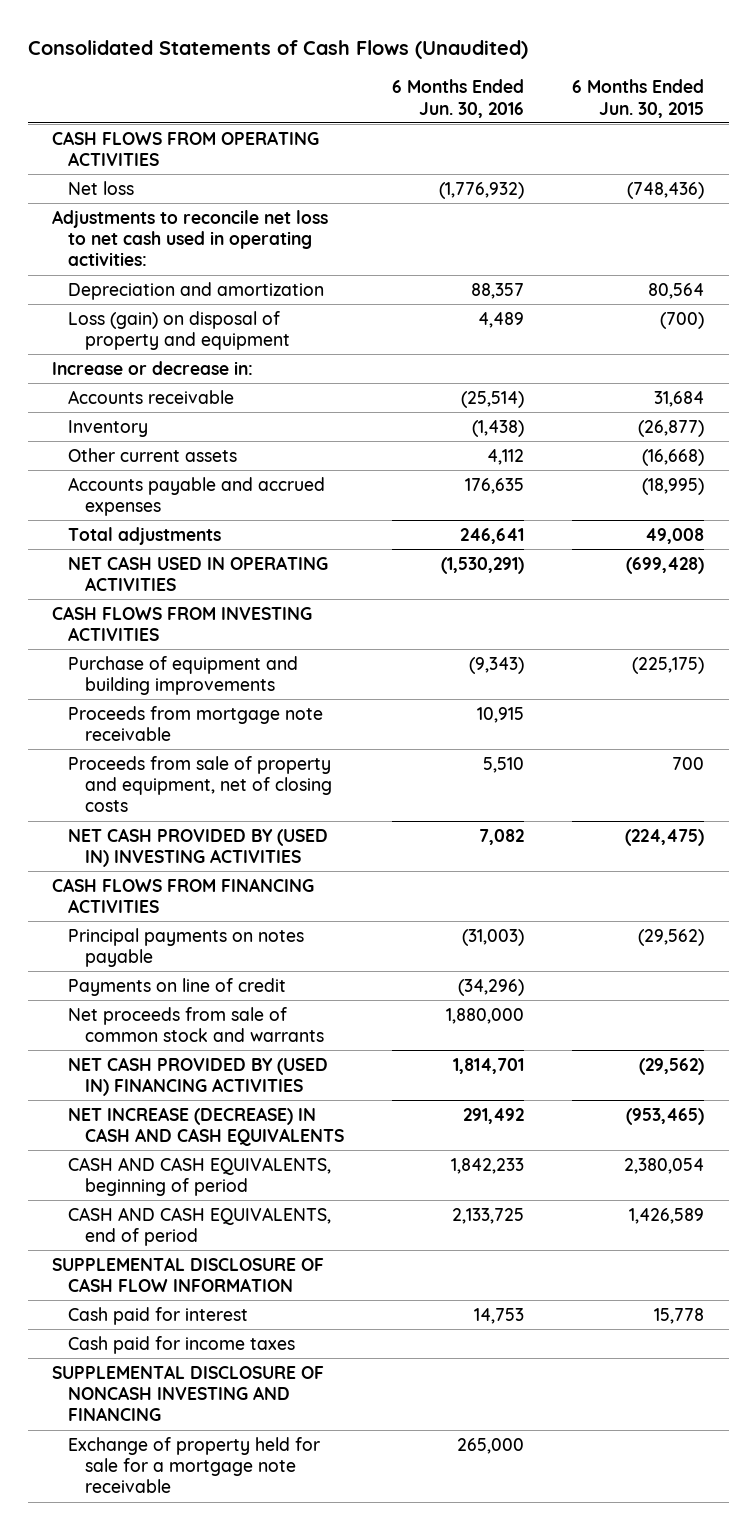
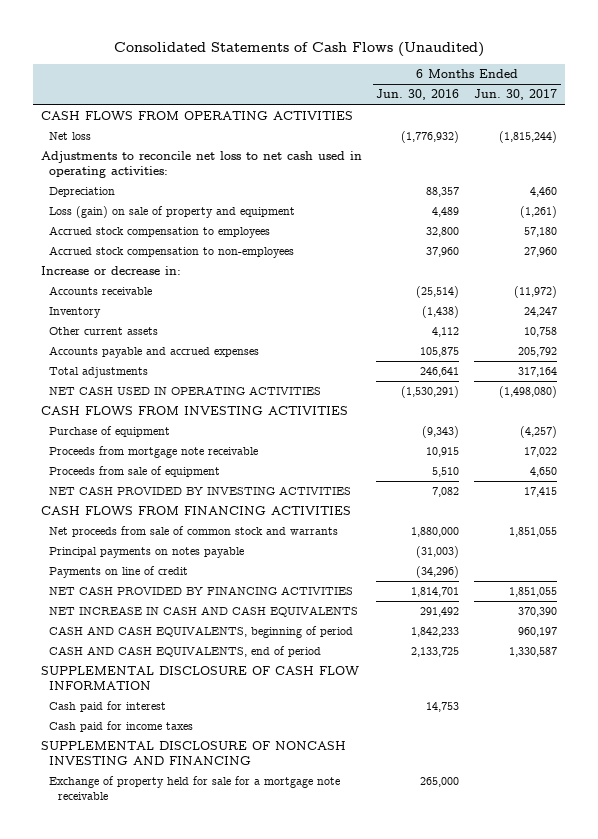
- | 6 Months Ended Jun. 30, 2016 | 6 Months Ended Jun. 30, 2015
+ | 6 Months Ended Jun. 30, 2016 | 6 Months Ended Jun. 30, 2017
- Depreciation and amortization | 88,357 | 80,564
- Loss (gain) on disposal of property and equipment | 4,489 | (700)
+ Depreciation | 88,357 | 4,460
+ Loss (gain) on sale of property and equipment | 4,489 | (1,261)
+ Accrued stock compensation to employees | 32,800 | 57,180
+ Accrued stock compensation to non-employees | 37,960 | 27,960
- Accounts payable and accrued expenses | 176,635 | (18,995)
+ Accounts payable and accrued expenses | 105,875 | 205,792
- Purchase of equipment and building improvements | (9,343) | (225,175)
+ Purchase of equipment | (9,343) | (4,257)
- Proceeds from sale of property and equipment, net of closing costs | 5,510 | 700
- NET CASH PROVIDED BY (USED IN) INVESTING ACTIVITIES | 7,082 | (224,475)
+ Proceeds from sale of equipment | 5,510 | 4,650
+ NET CASH PROVIDED BY INVESTING ACTIVITIES | 7,082 | 17,415
moved up: Net proceeds from sale of common stock and warrants | 1,880,000 | 1,851,055
- NET CASH PROVIDED BY (USED IN) FINANCING ACTIVITIES | 1,814,701 | (29,562)
- NET INCREASE (DECREASE) IN CASH AND CASH EQUIVALENTS | 291,492 | (953,465)
+ NET CASH PROVIDED BY FINANCING ACTIVITIES | 1,814,701 | 1,851,055
+ NET INCREASE IN CASH AND CASH EQUIVALENTS | 291,492 | 370,390

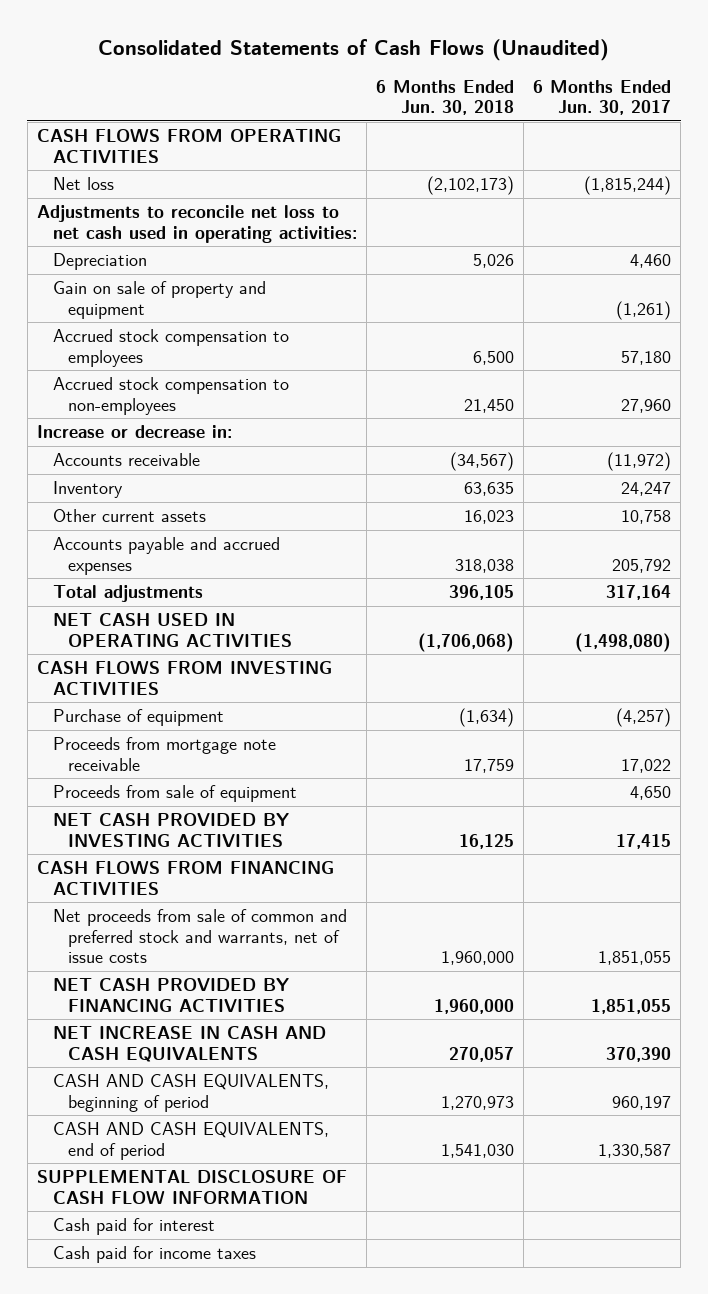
- | 6 Months Ended Jun. 30, 2016 | 6 Months Ended Jun. 30, 2017
+ | 6 Months Ended Jun. 30, 2018 | 6 Months Ended Jun. 30, 2017
- Loss (gain) on sale of property and equipment | 4,489 | (1,261)
+ Gain on sale of property and equipment | | (1,261)
- Net proceeds from sale of common stock and warrants | 1,880,000 | 1,851,055
- Principal payments on notes payable | (31,003) |
- Payments on line of credit | (34,296) |
+ Net proceeds from sale of common and preferred stock and warrants, net of issue costs | 1,960,000 | 1,851,055
- SUPPLEMENTAL DISCLOSURE OF NONCASH INVESTING AND FINANCING
- Exchange of property held for sale for a mortgage note receivable | 265,000 |

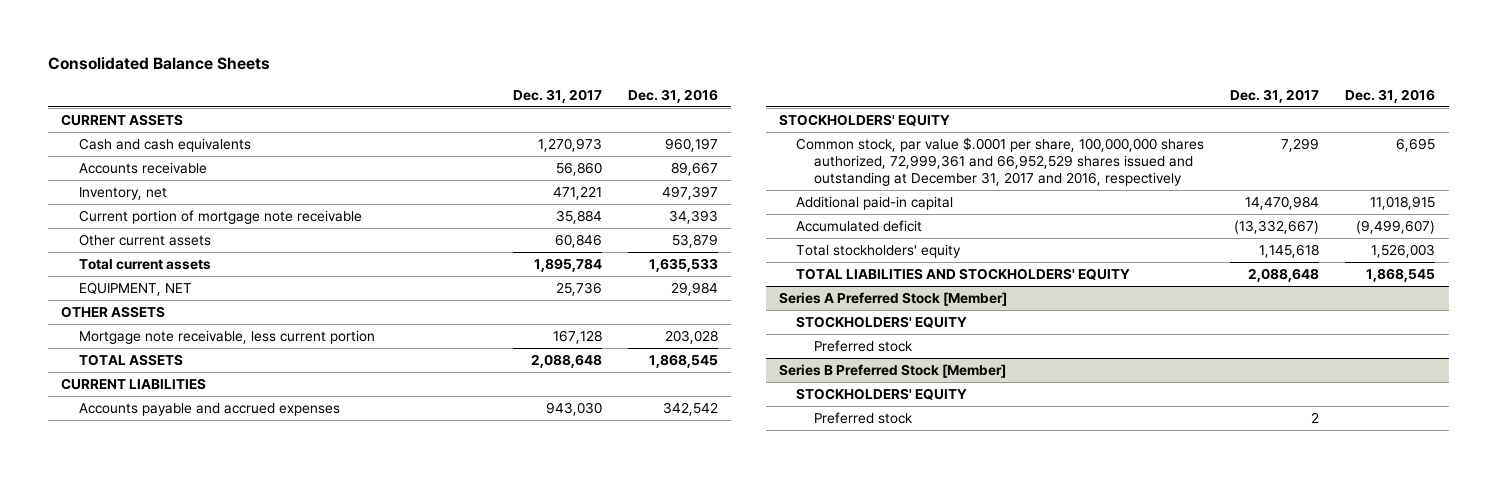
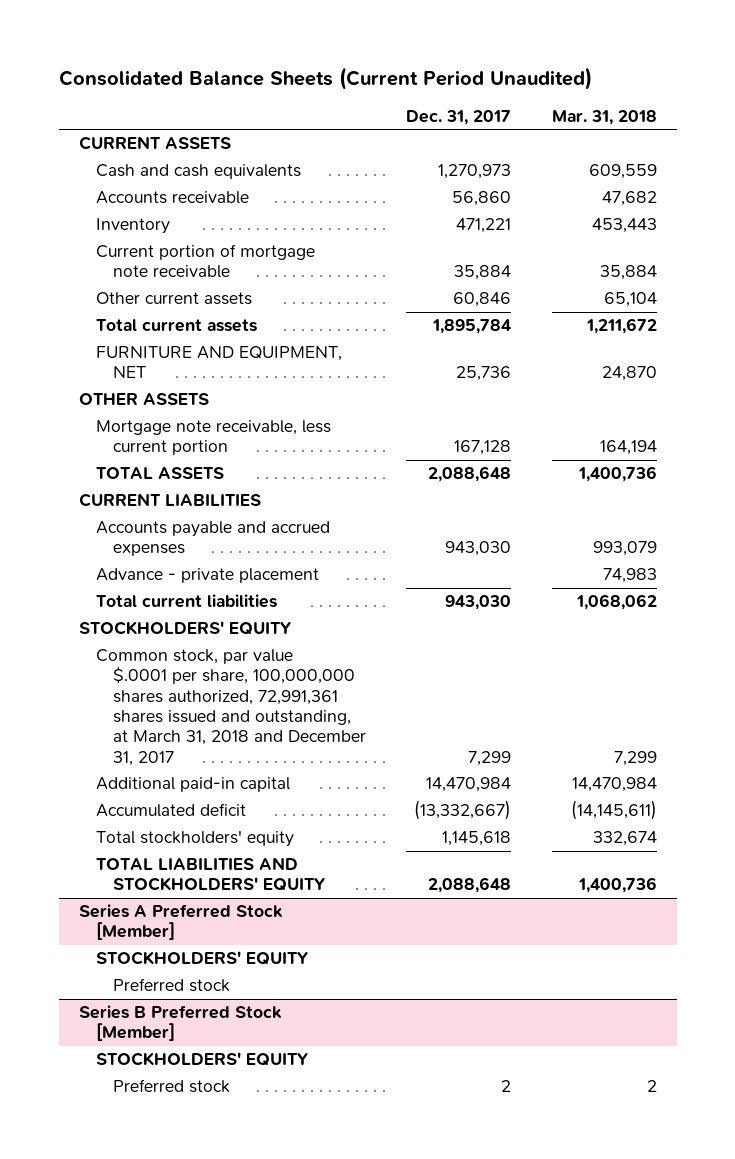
- Consolidated Balance Sheets
+ Consolidated Balance Sheets (Current Period Unaudited)
- | Dec. 31, 2017 | Dec. 31, 2016
+ | Dec. 31, 2017 | Mar. 31, 2018
- Inventory, net | 471,221 | 497,397
+ Inventory | 471,221 | 453,443
- EQUIPMENT, NET | 25,736 | 29,984
+ FURNITURE AND EQUIPMENT, NET | 25,736 | 24,870
+ Advance - private placement | | 74,983
+ Total current liabilities | 943,030 | 1,068,062
- Common stock, par value $.0001 per share, 100,000,000 shares authorized, 72,999,361 and 66,952,529 shares issued and outstanding at December 31, 2017 and 2016, respectively | 7,299 | 6,695
+ Common stock, par value $.0001 per share, 100,000,000 shares authorized, 72,991,361 shares issued and outstanding, at March 31, 2018 and December 31, 2017 | 7,299 | 7,299

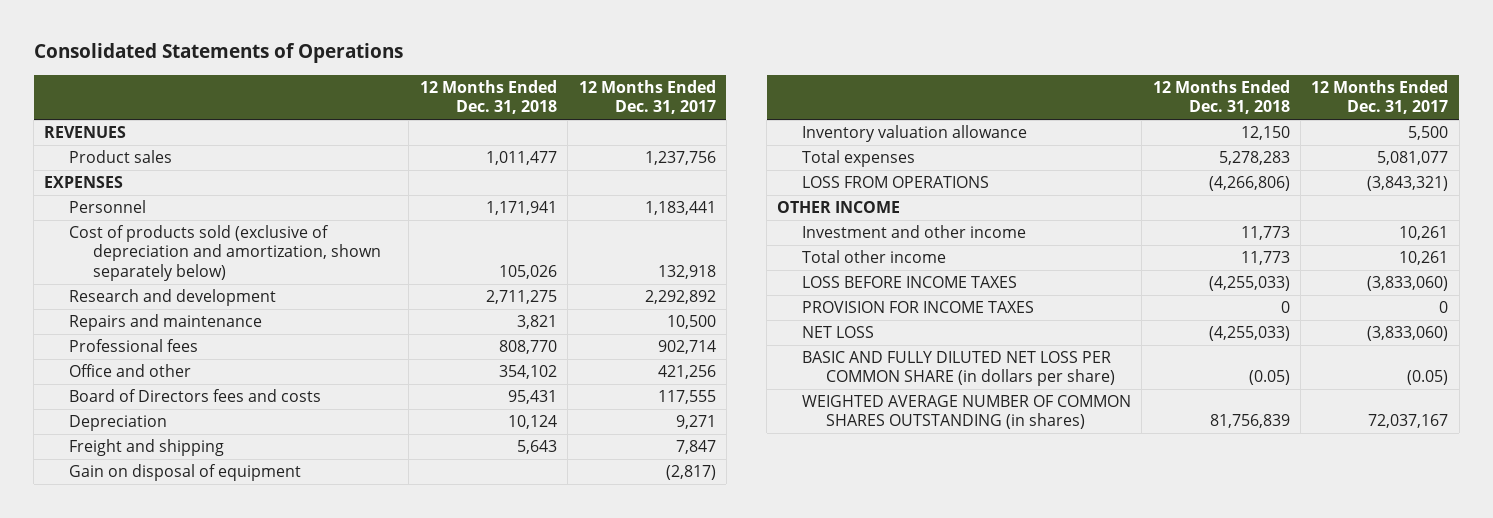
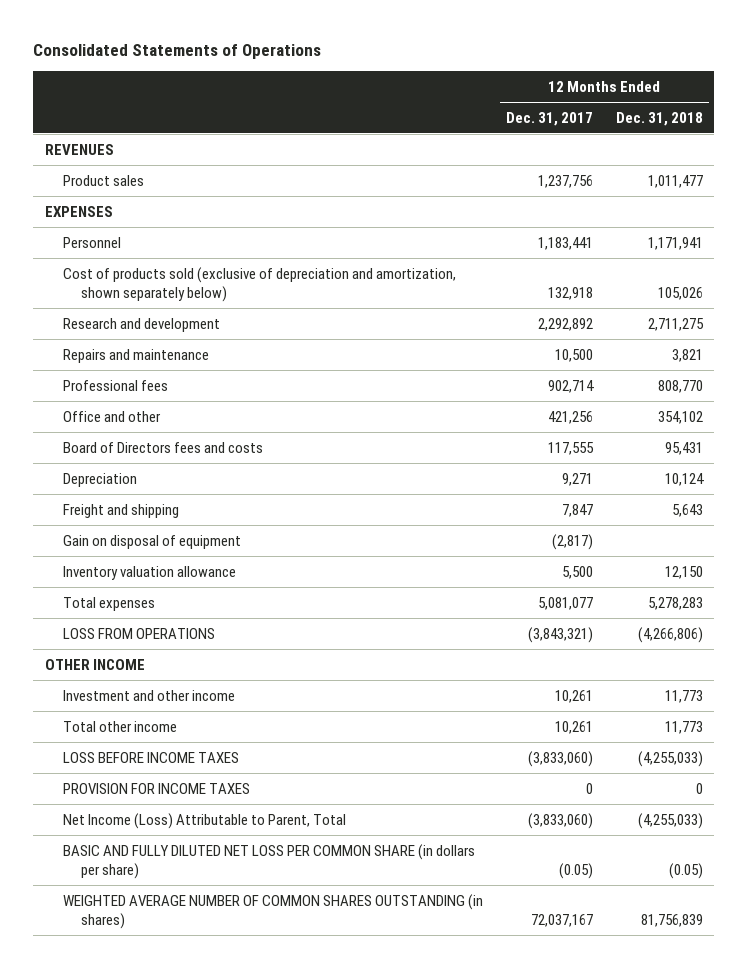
- | 12 Months Ended Dec. 31, 2018 | 12 Months Ended Dec. 31, 2017
+ | 12 Months Ended Dec. 31, 2017 | 12 Months Ended Dec. 31, 2018
- NET LOSS | (4,255,033) | (3,833,060)
+ Net Income (Loss) Attributable to Parent, Total | (3,833,060) | (4,255,033)

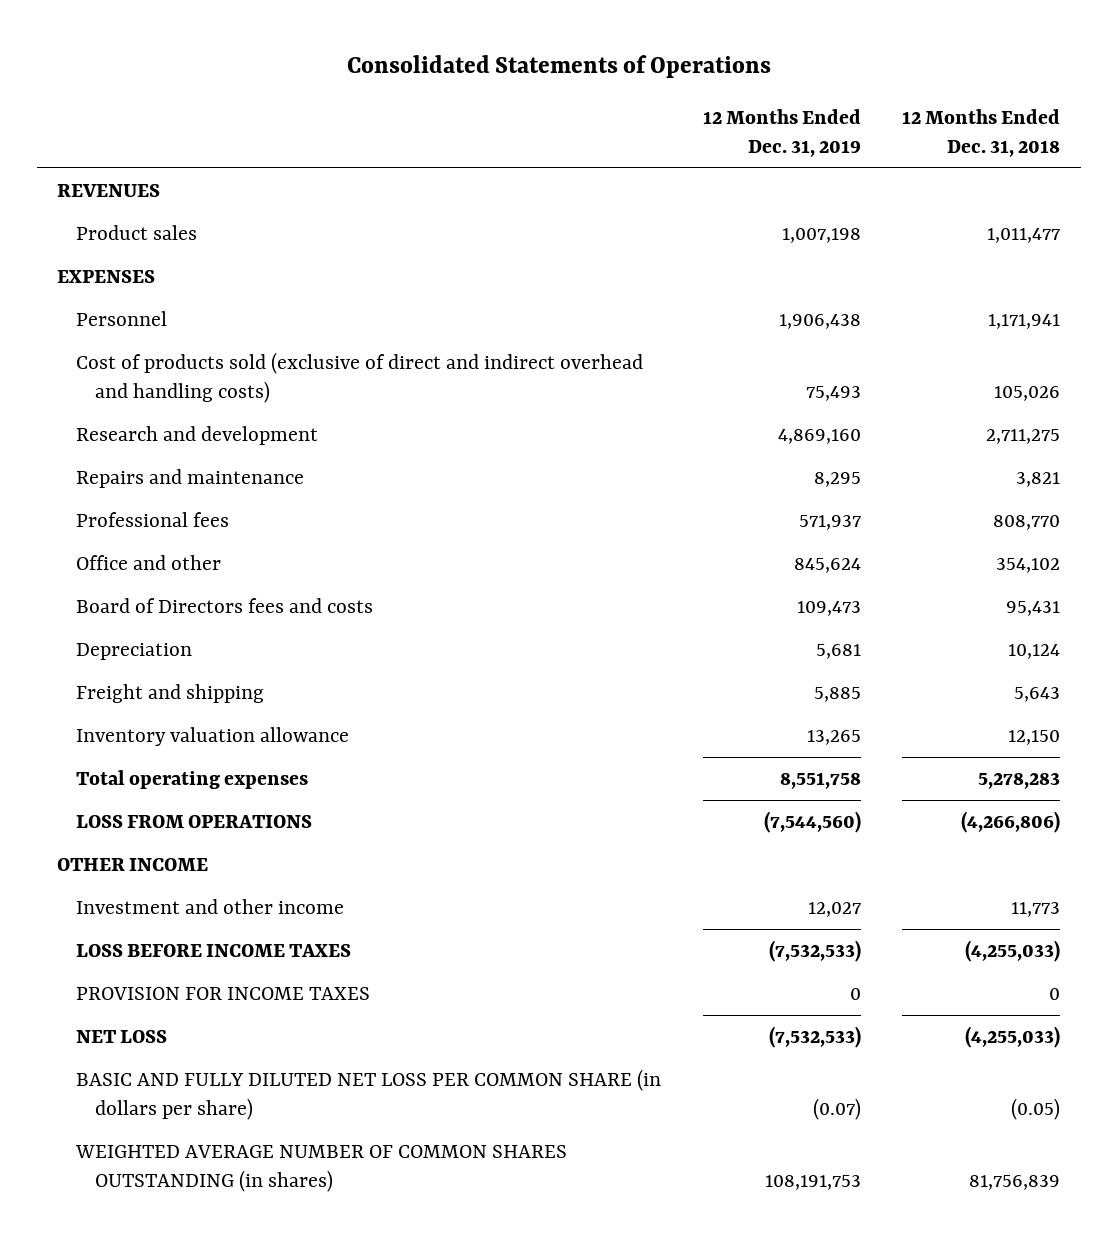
- | 12 Months Ended Dec. 31, 2017 | 12 Months Ended Dec. 31, 2018
+ | 12 Months Ended Dec. 31, 2019 | 12 Months Ended Dec. 31, 2018
- Cost of products sold (exclusive of depreciation and amortization, shown separately below) | 132,918 | 105,026
+ Cost of products sold (exclusive of direct and indirect overhead and handling costs) | 75,493 | 105,026
- Gain on disposal of equipment | (2,817) |
- Total expenses | 5,081,077 | 5,278,283
+ Total operating expenses | 8,551,758 | 5,278,283
- Total other income | 10,261 | 11,773
- Net Income (Loss) Attributable to Parent, Total | (3,833,060) | (4,255,033)
+ NET LOSS | (7,532,533) | (4,255,033)

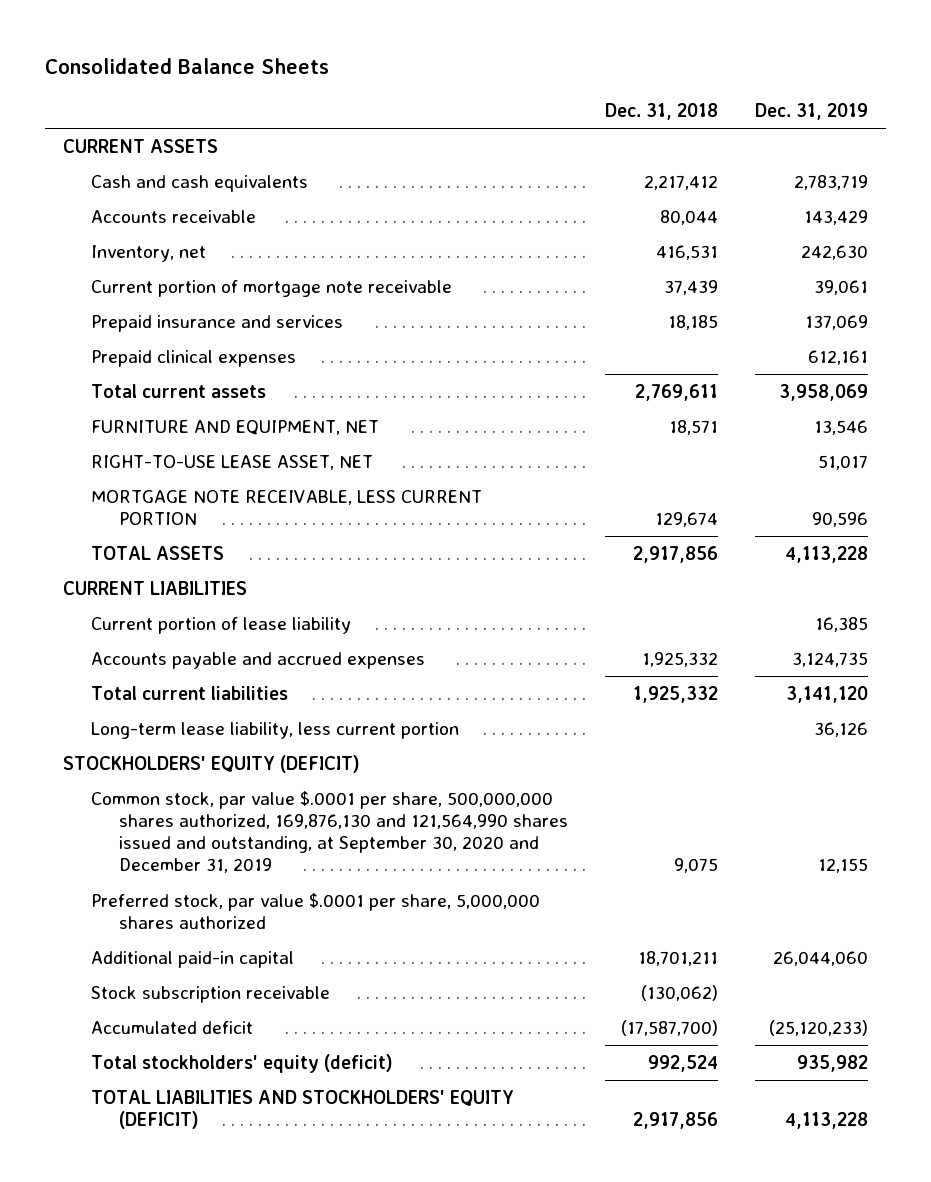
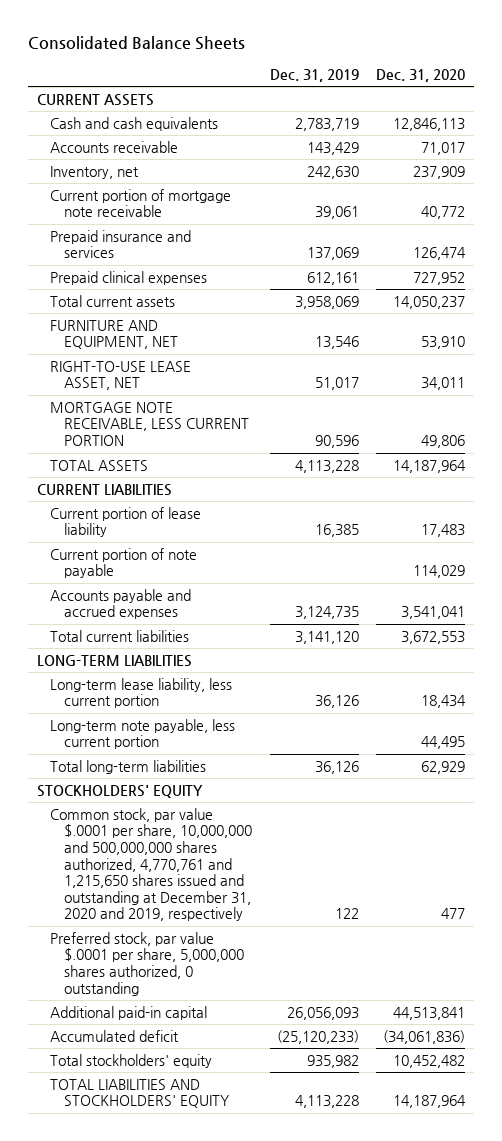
- | Dec. 31, 2018 | Dec. 31, 2019
+ | Dec. 31, 2019 | Dec. 31, 2020
+ Current portion of note payable | | 114,029
+ LONG-TERM LIABILITIES
- STOCKHOLDERS' EQUITY (DEFICIT)
- Common stock, par value $.0001 per share, 500,000,000 shares authorized, 169,876,130 and 121,564,990 shares issued and outstanding, at September 30, 2020 and December 31, 2019 | 9,075 | 12,155
- Preferred stock, par value $.0001 per share, 5,000,000 shares authorized
- Additional paid-in capital | 18,701,211 | 26,044,060
- Stock subscription receivable | (130,062) |
+ Long-term note payable, less current portion | | 44,495
+ Total long-term liabilities | 36,126 | 62,929
+ STOCKHOLDERS' EQUITY
+ Common stock, par value $.0001 per share, 10,000,000 and 500,000,000 shares authorized, 4,770,761 and 1,215,650 shares issued and outstanding at December 31, 2020 and 2019, respectively | 122 | 477
+ Preferred stock, par value $.0001 per share, 5,000,000 shares authorized, 0 outstanding
+ Additional paid-in capital | 26,056,093 | 44,513,841
- Total stockholders' equity (deficit) | 992,524 | 935,982
- TOTAL LIABILITIES AND STOCKHOLDERS' EQUITY (DEFICIT) | 2,917,856 | 4,113,228
+ Total stockholders' equity | 935,982 | 10,452,482
+ TOTAL LIABILITIES AND STOCKHOLDERS' EQUITY | 4,113,228 | 14,187,964

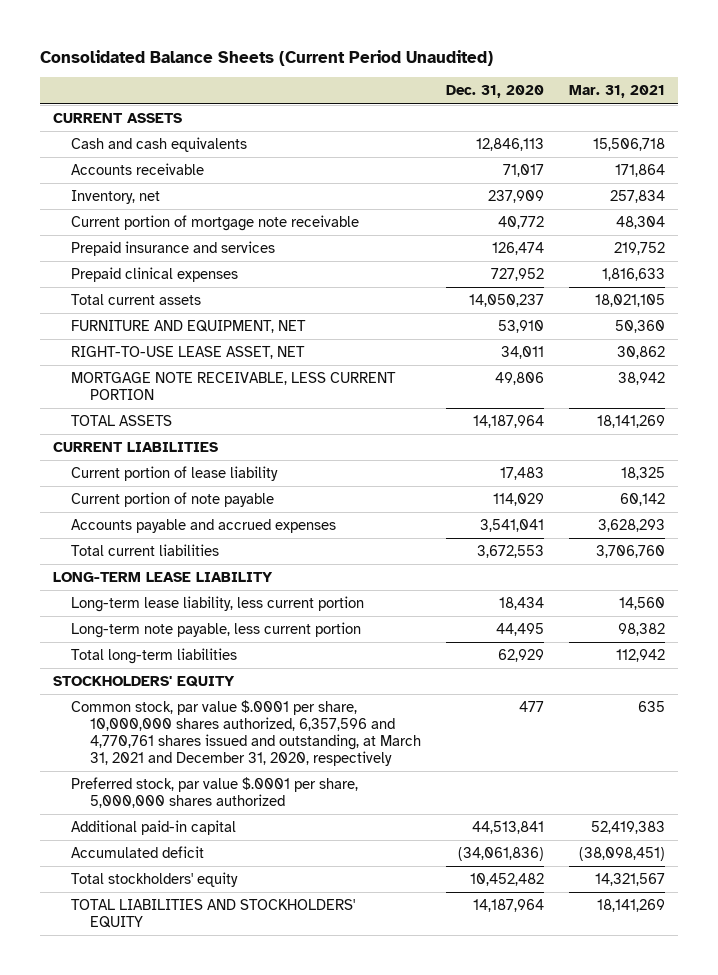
- Consolidated Balance Sheets
+ Consolidated Balance Sheets (Current Period Unaudited)
- | Dec. 31, 2019 | Dec. 31, 2020
+ | Dec. 31, 2020 | Mar. 31, 2021
- LONG-TERM LIABILITIES
+ LONG-TERM LEASE LIABILITY
- Common stock, par value $.0001 per share, 10,000,000 and 500,000,000 shares authorized, 4,770,761 and 1,215,650 shares issued and outstanding at December 31, 2020 and 2019, respectively | 122 | 477
- Preferred stock, par value $.0001 per share, 5,000,000 shares authorized, 0 outstanding
+ Common stock, par value $.0001 per share, 10,000,000 shares authorized, 6,357,596 and 4,770,761 shares issued and outstanding, at March 31, 2021 and December 31, 2020, respectively | 477 | 635
+ Preferred stock, par value $.0001 per share, 5,000,000 shares authorized

